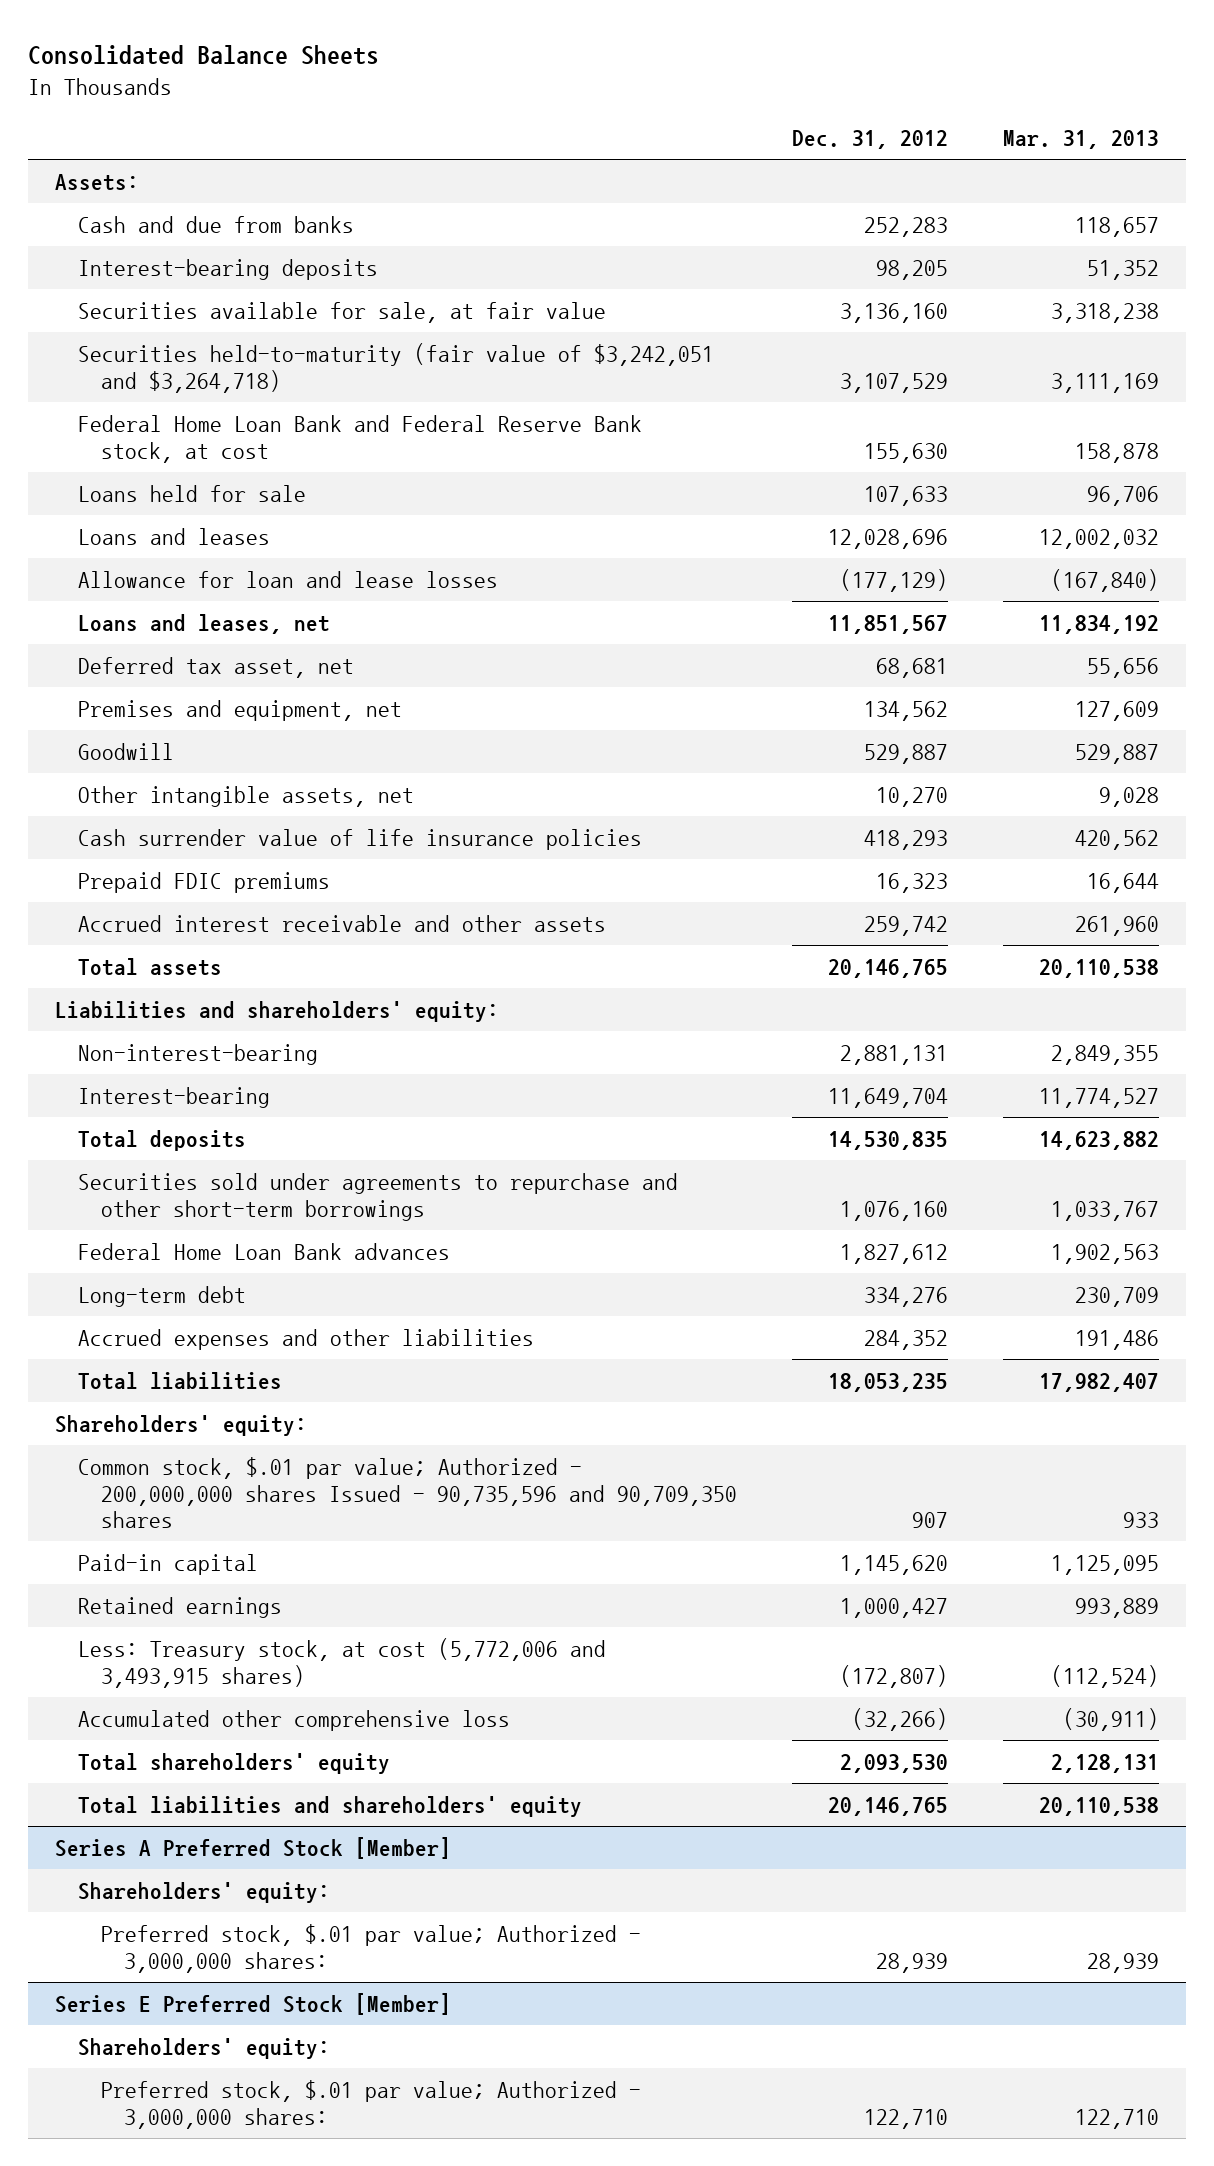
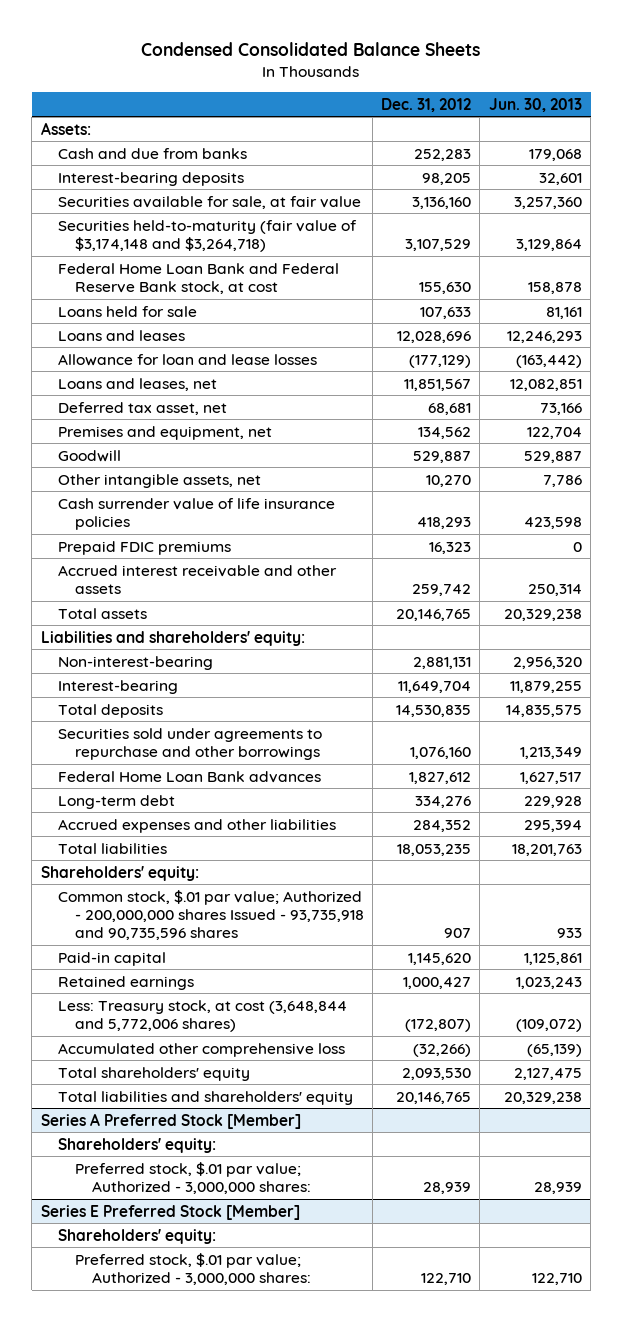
- Consolidated Balance Sheets
+ Condensed Consolidated Balance Sheets
- | Dec. 31, 2012 | Mar. 31, 2013
+ | Dec. 31, 2012 | Jun. 30, 2013
- Securities held-to-maturity (fair value of $3,242,051 and $3,264,718) | 3,107,529 | 3,111,169
+ Securities held-to-maturity (fair value of $3,174,148 and $3,264,718) | 3,107,529 | 3,129,864
- Securities sold under agreements to repurchase and other short-term borrowings | 1,076,160 | 1,033,767
+ Securities sold under agreements to repurchase and other borrowings | 1,076,160 | 1,213,349
- Common stock, $.01 par value; Authorized - 200,000,000 shares Issued - 90,735,596 and 90,709,350 shares | 907 | 933
+ Common stock, $.01 par value; Authorized - 200,000,000 shares Issued - 93,735,918 and 90,735,596 shares | 907 | 933
- Less: Treasury stock, at cost (5,772,006 and 3,493,915 shares) | (172,807) | (112,524)
+ Less: Treasury stock, at cost (3,648,844 and 5,772,006 shares) | (172,807) | (109,072)

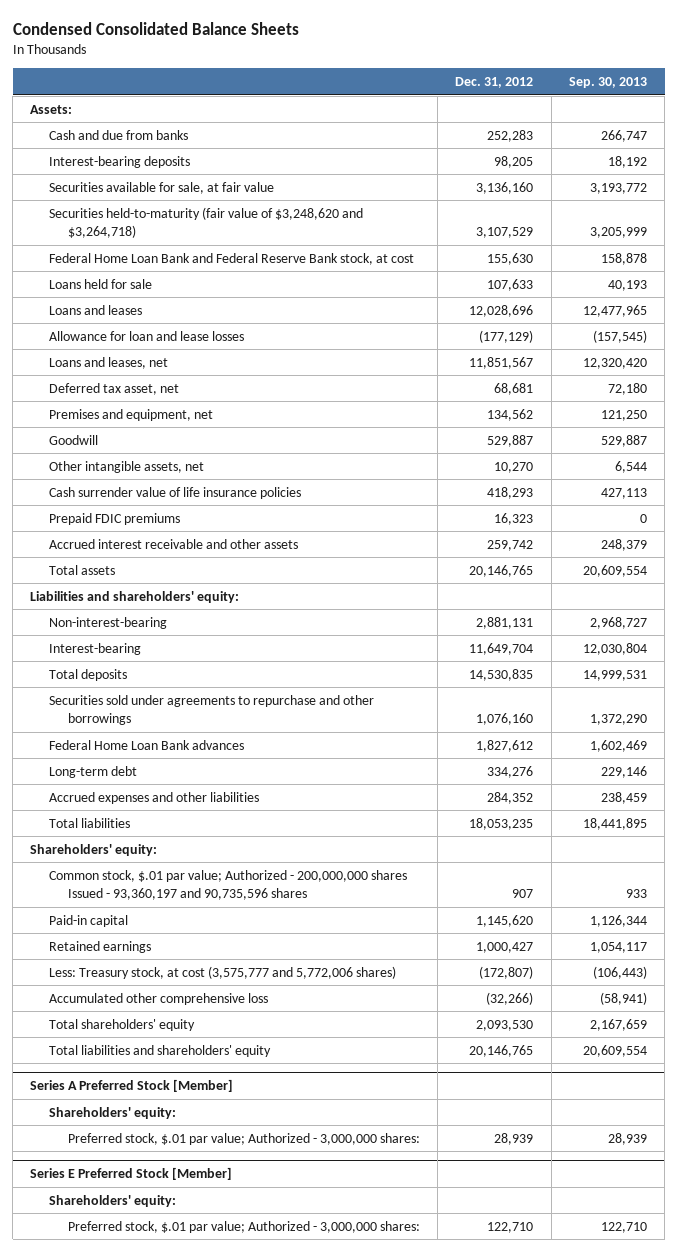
- | Dec. 31, 2012 | Jun. 30, 2013
+ | Dec. 31, 2012 | Sep. 30, 2013
- Securities held-to-maturity (fair value of $3,174,148 and $3,264,718) | 3,107,529 | 3,129,864
+ Securities held-to-maturity (fair value of $3,248,620 and $3,264,718) | 3,107,529 | 3,205,999
- Common stock, $.01 par value; Authorized - 200,000,000 shares Issued - 93,735,918 and 90,735,596 shares | 907 | 933
+ Common stock, $.01 par value; Authorized - 200,000,000 shares Issued - 93,360,197 and 90,735,596 shares | 907 | 933
- Less: Treasury stock, at cost (3,648,844 and 5,772,006 shares) | (172,807) | (109,072)
+ Less: Treasury stock, at cost (3,575,777 and 5,772,006 shares) | (172,807) | (106,443)

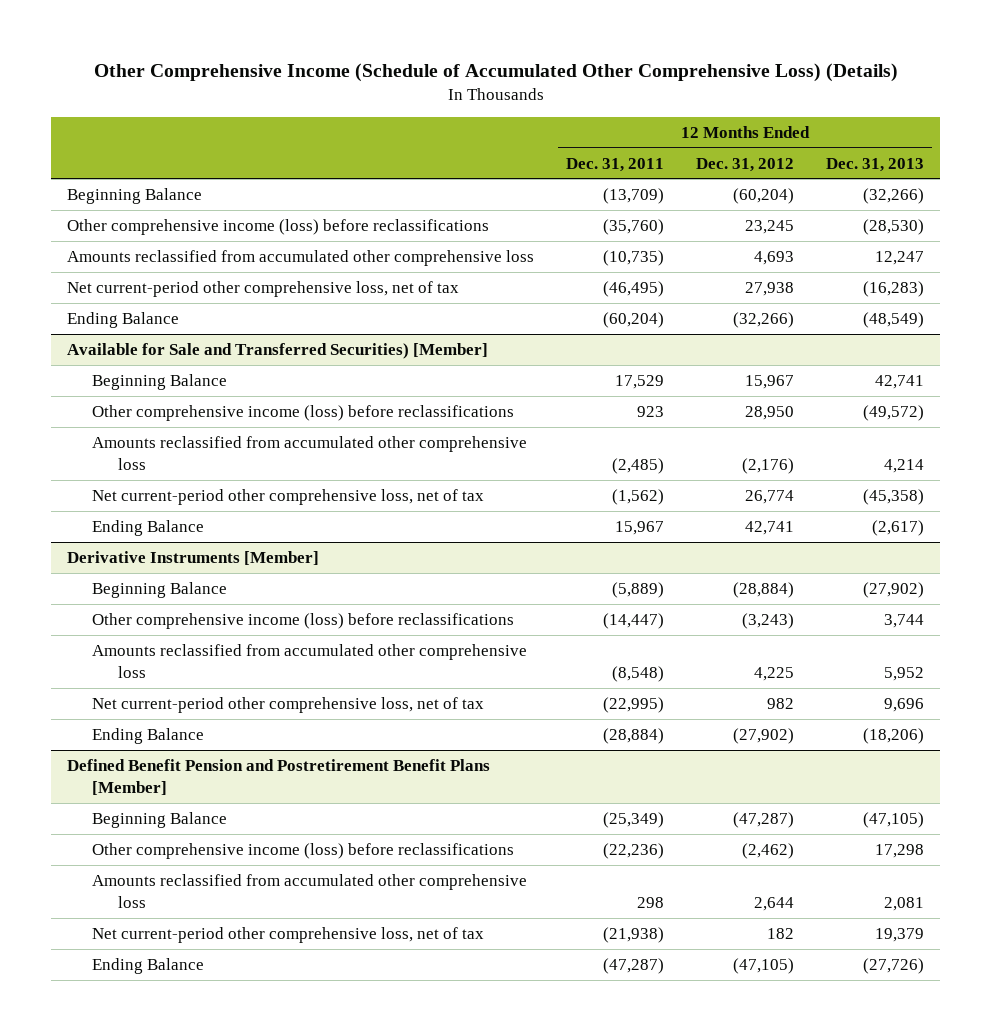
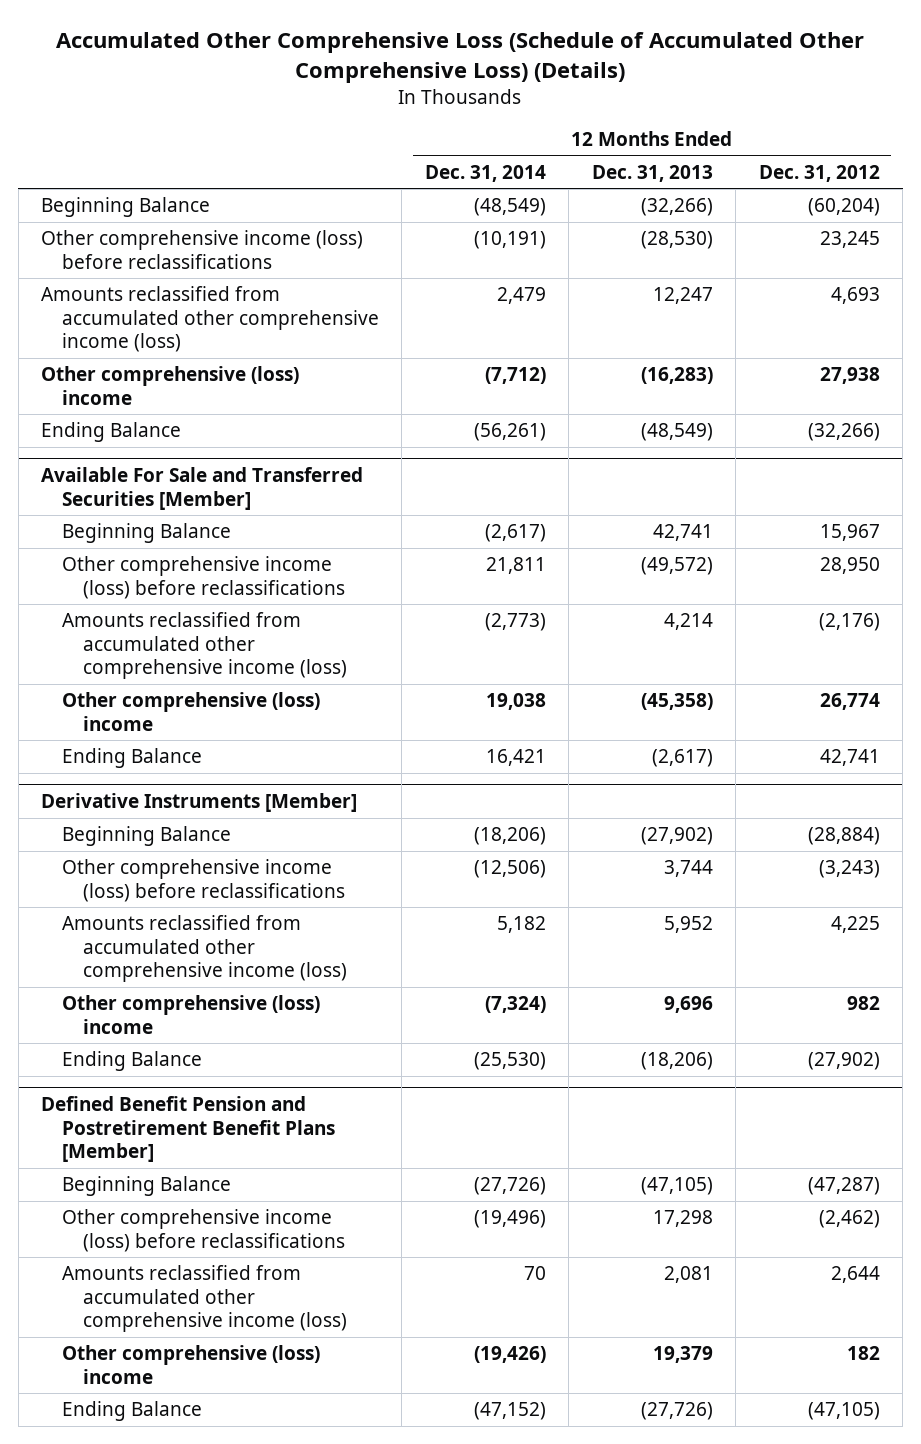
- Other Comprehensive Income (Schedule of Accumulated Other Comprehensive Loss) (Details)
+ Accumulated Other Comprehensive Loss (Schedule of Accumulated Other Comprehensive Loss) (Details)
- | 12 Months Ended Dec. 31, 2011 | 12 Months Ended Dec. 31, 2012 | 12 Months Ended Dec. 31, 2013
+ | 12 Months Ended Dec. 31, 2014 | 12 Months Ended Dec. 31, 2013 | 12 Months Ended Dec. 31, 2012
- Amounts reclassified from accumulated other comprehensive loss | (10,735) | 4,693 | 12,247
- Net current-period other comprehensive loss, net of tax | (46,495) | 27,938 | (16,283)
+ Amounts reclassified from accumulated other comprehensive income (loss) | 2,479 | 12,247 | 4,693
+ Other comprehensive (loss) income | (7,712) | (16,283) | 27,938
- Available for Sale and Transferred Securities) [Member]
+ Available For Sale and Transferred Securities [Member]
- Amounts reclassified from accumulated other comprehensive loss | (2,485) | (2,176) | 4,214
- Net current-period other comprehensive loss, net of tax | (1,562) | 26,774 | (45,358)
+ Amounts reclassified from accumulated other comprehensive income (loss) | (2,773) | 4,214 | (2,176)
+ Other comprehensive (loss) income | 19,038 | (45,358) | 26,774
@ Derivative Instruments [Member]
- Amounts reclassified from accumulated other comprehensive loss | (8,548) | 4,225 | 5,952
- Net current-period other comprehensive loss, net of tax | (22,995) | 982 | 9,696
+ Amounts reclassified from accumulated other comprehensive income (loss) | 5,182 | 5,952 | 4,225
+ Other comprehensive (loss) income | (7,324) | 9,696 | 982
@ Defined Benefit Pension and Postretirement Benefit Plans [Member]
- Amounts reclassified from accumulated other comprehensive loss | 298 | 2,644 | 2,081
- Net current-period other comprehensive loss, net of tax | (21,938) | 182 | 19,379
+ Amounts reclassified from accumulated other comprehensive income (loss) | 70 | 2,081 | 2,644
+ Other comprehensive (loss) income | (19,426) | 19,379 | 182

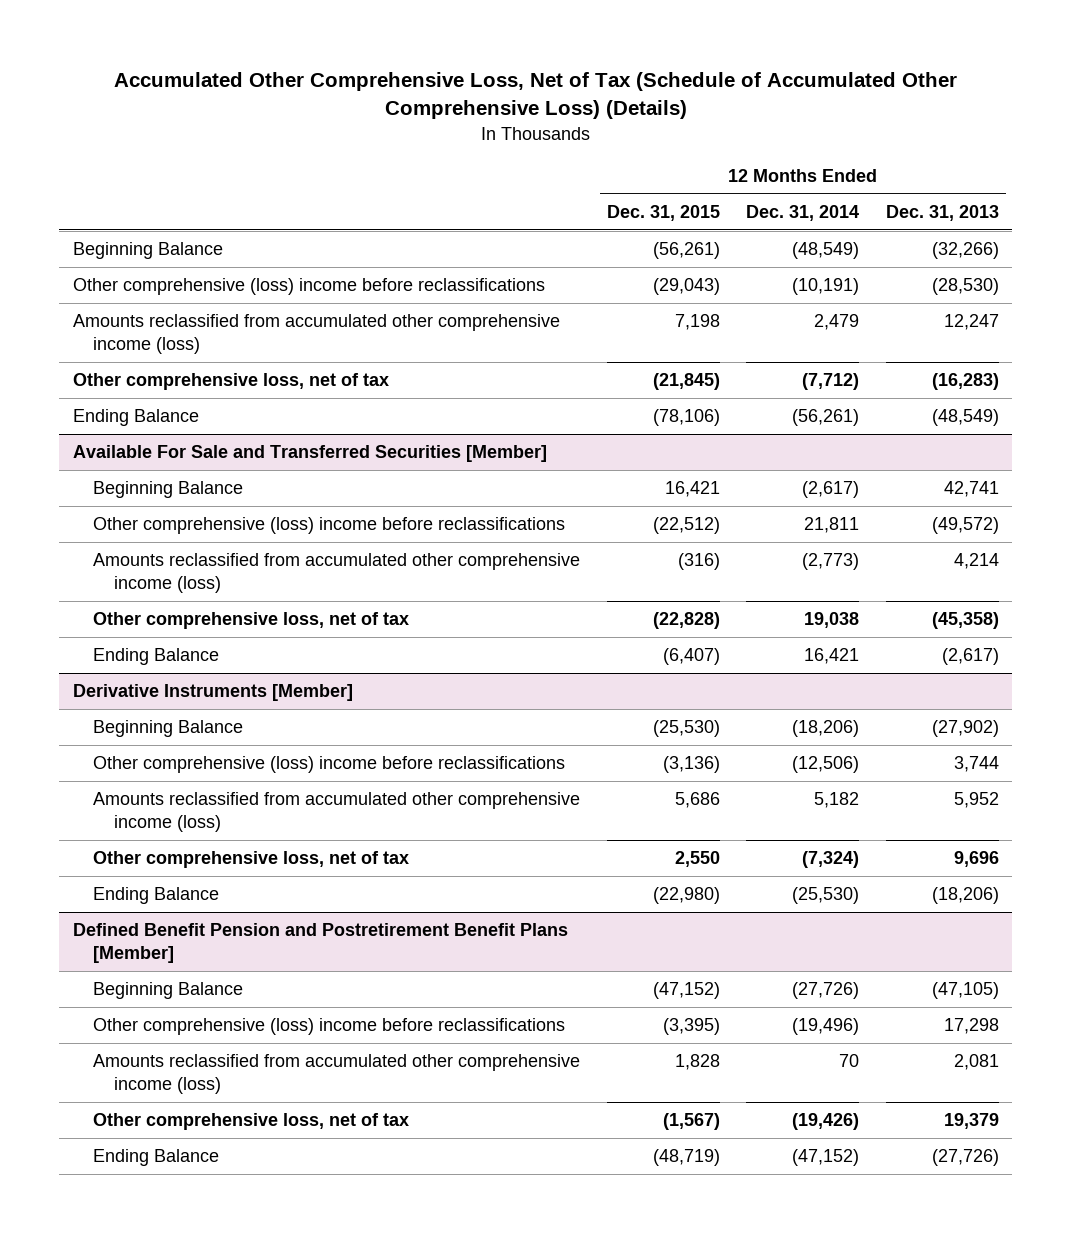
- Accumulated Other Comprehensive Loss (Schedule of Accumulated Other Comprehensive Loss) (Details)
+ Accumulated Other Comprehensive Loss, Net of Tax (Schedule of Accumulated Other Comprehensive Loss) (Details)
- | 12 Months Ended Dec. 31, 2014 | 12 Months Ended Dec. 31, 2013 | 12 Months Ended Dec. 31, 2012
+ | 12 Months Ended Dec. 31, 2015 | 12 Months Ended Dec. 31, 2014 | 12 Months Ended Dec. 31, 2013
- Other comprehensive income (loss) before reclassifications | (10,191) | (28,530) | 23,245
+ Other comprehensive (loss) income before reclassifications | (29,043) | (10,191) | (28,530)
- Other comprehensive (loss) income | (7,712) | (16,283) | 27,938
+ Other comprehensive loss, net of tax | (21,845) | (7,712) | (16,283)
@ Available For Sale and Transferred Securities [Member]
- Other comprehensive income (loss) before reclassifications | 21,811 | (49,572) | 28,950
+ Other comprehensive (loss) income before reclassifications | (22,512) | 21,811 | (49,572)
- Other comprehensive (loss) income | 19,038 | (45,358) | 26,774
+ Other comprehensive loss, net of tax | (22,828) | 19,038 | (45,358)
@ Derivative Instruments [Member]
- Other comprehensive income (loss) before reclassifications | (12,506) | 3,744 | (3,243)
+ Other comprehensive (loss) income before reclassifications | (3,136) | (12,506) | 3,744
- Other comprehensive (loss) income | (7,324) | 9,696 | 982
+ Other comprehensive loss, net of tax | 2,550 | (7,324) | 9,696
@ Defined Benefit Pension and Postretirement Benefit Plans [Member]
- Other comprehensive income (loss) before reclassifications | (19,496) | 17,298 | (2,462)
+ Other comprehensive (loss) income before reclassifications | (3,395) | (19,496) | 17,298
- Other comprehensive (loss) income | (19,426) | 19,379 | 182
+ Other comprehensive loss, net of tax | (1,567) | (19,426) | 19,379

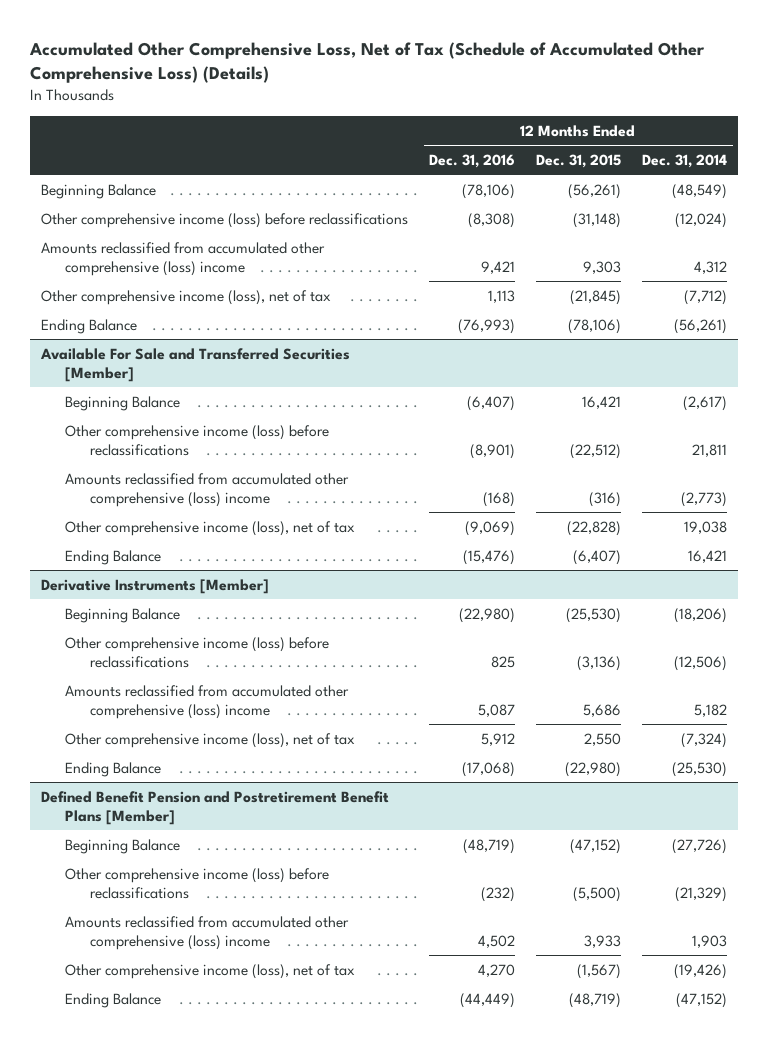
- | 12 Months Ended Dec. 31, 2015 | 12 Months Ended Dec. 31, 2014 | 12 Months Ended Dec. 31, 2013
+ | 12 Months Ended Dec. 31, 2016 | 12 Months Ended Dec. 31, 2015 | 12 Months Ended Dec. 31, 2014
- Other comprehensive (loss) income before reclassifications | (29,043) | (10,191) | (28,530)
- Amounts reclassified from accumulated other comprehensive income (loss) | 7,198 | 2,479 | 12,247
- Other comprehensive loss, net of tax | (21,845) | (7,712) | (16,283)
+ Other comprehensive income (loss) before reclassifications | (8,308) | (31,148) | (12,024)
+ Amounts reclassified from accumulated other comprehensive (loss) income | 9,421 | 9,303 | 4,312
+ Other comprehensive income (loss), net of tax | 1,113 | (21,845) | (7,712)
@ Available For Sale and Transferred Securities [Member]
- Other comprehensive (loss) income before reclassifications | (22,512) | 21,811 | (49,572)
- Amounts reclassified from accumulated other comprehensive income (loss) | (316) | (2,773) | 4,214
- Other comprehensive loss, net of tax | (22,828) | 19,038 | (45,358)
+ Other comprehensive income (loss) before reclassifications | (8,901) | (22,512) | 21,811
+ Amounts reclassified from accumulated other comprehensive (loss) income | (168) | (316) | (2,773)
+ Other comprehensive income (loss), net of tax | (9,069) | (22,828) | 19,038
@ Derivative Instruments [Member]
- Other comprehensive (loss) income before reclassifications | (3,136) | (12,506) | 3,744
- Amounts reclassified from accumulated other comprehensive income (loss) | 5,686 | 5,182 | 5,952
- Other comprehensive loss, net of tax | 2,550 | (7,324) | 9,696
+ Other comprehensive income (loss) before reclassifications | 825 | (3,136) | (12,506)
+ Amounts reclassified from accumulated other comprehensive (loss) income | 5,087 | 5,686 | 5,182
+ Other comprehensive income (loss), net of tax | 5,912 | 2,550 | (7,324)
@ Defined Benefit Pension and Postretirement Benefit Plans [Member]
- Other comprehensive (loss) income before reclassifications | (3,395) | (19,496) | 17,298
- Amounts reclassified from accumulated other comprehensive income (loss) | 1,828 | 70 | 2,081
- Other comprehensive loss, net of tax | (1,567) | (19,426) | 19,379
+ Other comprehensive income (loss) before reclassifications | (232) | (5,500) | (21,329)
+ Amounts reclassified from accumulated other comprehensive (loss) income | 4,502 | 3,933 | 1,903
+ Other comprehensive income (loss), net of tax | 4,270 | (1,567) | (19,426)

